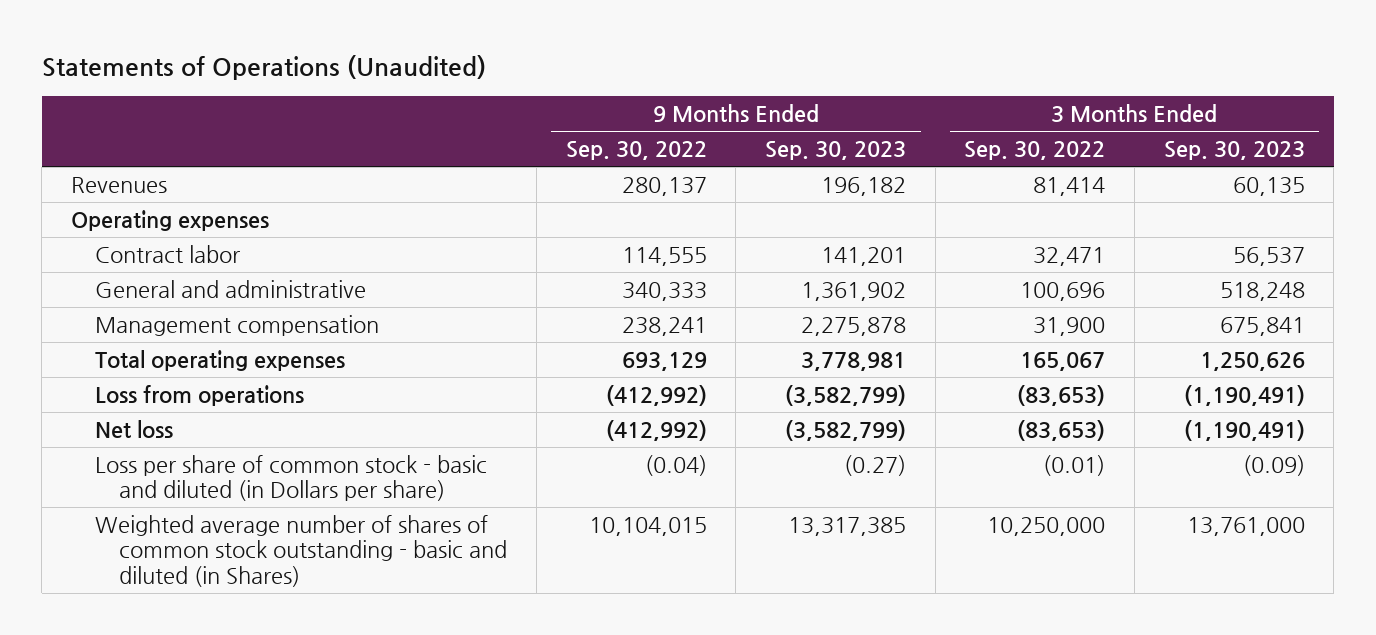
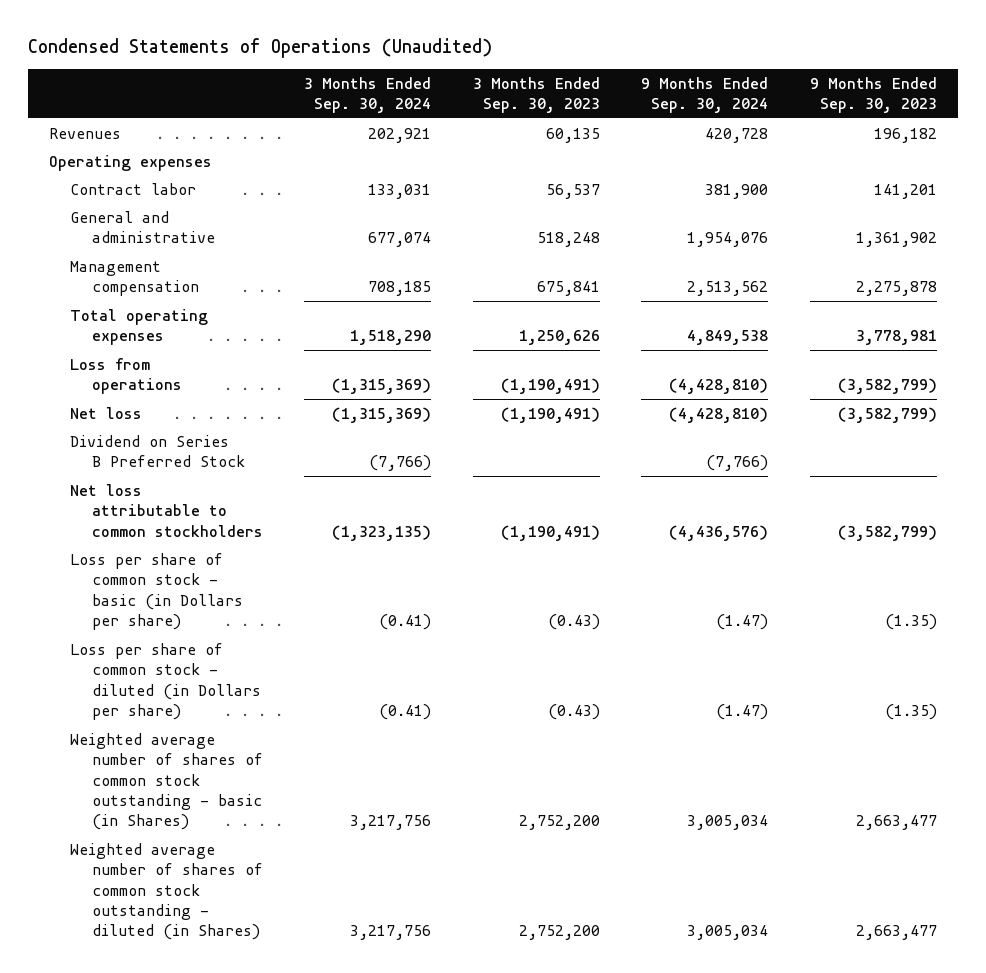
- Statements of Operations (Unaudited)
+ Condensed Statements of Operations (Unaudited)
- | 9 Months Ended Sep. 30, 2022 | 9 Months Ended Sep. 30, 2023 | 3 Months Ended Sep. 30, 2022 | 3 Months Ended Sep. 30, 2023
+ | 3 Months Ended Sep. 30, 2024 | 3 Months Ended Sep. 30, 2023 | 9 Months Ended Sep. 30, 2024 | 9 Months Ended Sep. 30, 2023
- Loss per share of common stock - basic and diluted (in Dollars per share) | (0.04) | (0.27) | (0.01) | (0.09)
- Weighted average number of shares of common stock outstanding - basic and diluted (in Shares) | 10,104,015 | 13,317,385 | 10,250,000 | 13,761,000
+ Dividend on Series B Preferred Stock | (7,766) | | (7,766) |
+ Net loss attributable to common stockholders | (1,323,135) | (1,190,491) | (4,436,576) | (3,582,799)
+ Loss per share of common stock - basic (in Dollars per share) | (0.41) | (0.43) | (1.47) | (1.35)
+ Loss per share of common stock - diluted (in Dollars per share) | (0.41) | (0.43) | (1.47) | (1.35)
+ Weighted average number of shares of common stock outstanding - basic (in Shares) | 3,217,756 | 2,752,200 | 3,005,034 | 2,663,477
+ Weighted average number of shares of common stock outstanding - diluted (in Shares) | 3,217,756 | 2,752,200 | 3,005,034 | 2,663,477

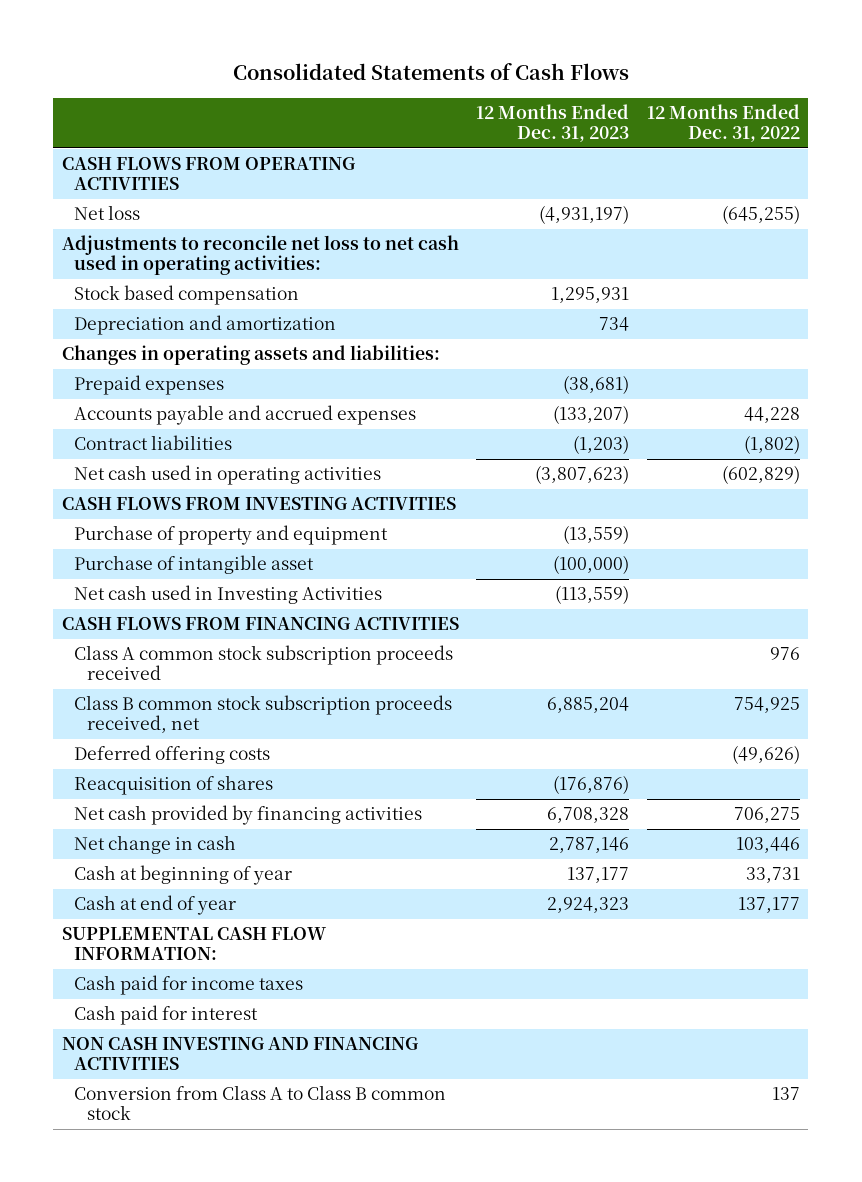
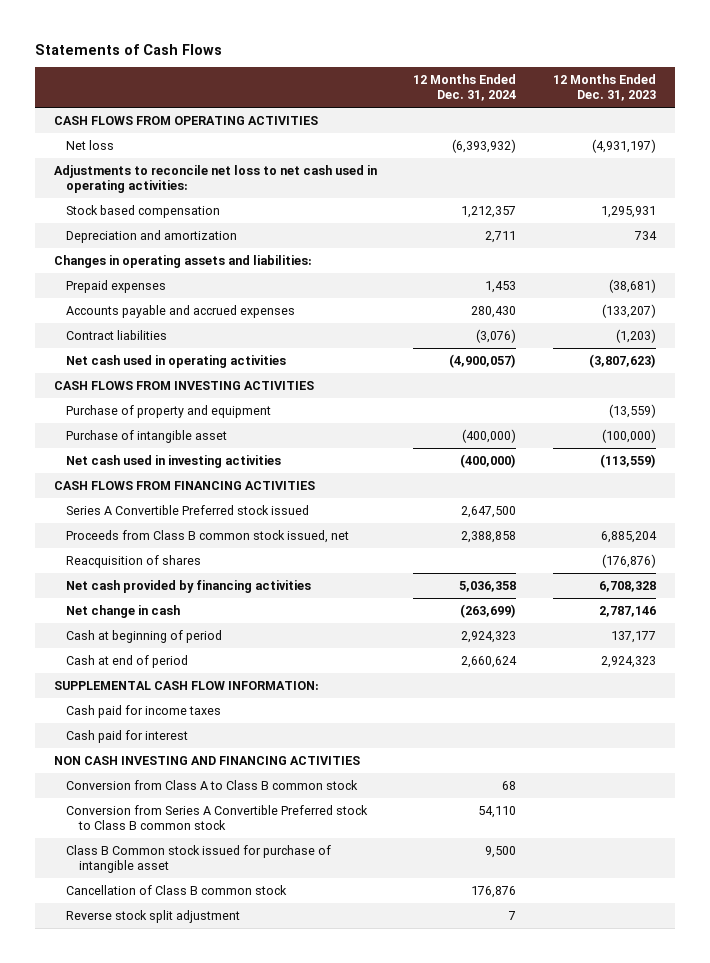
- Consolidated Statements of Cash Flows
+ Statements of Cash Flows
- | 12 Months Ended Dec. 31, 2023 | 12 Months Ended Dec. 31, 2022
+ | 12 Months Ended Dec. 31, 2024 | 12 Months Ended Dec. 31, 2023
- Net cash used in Investing Activities | (113,559) |
+ Net cash used in investing activities | (400,000) | (113,559)
- Class A common stock subscription proceeds received | | 976
- Class B common stock subscription proceeds received, net | 6,885,204 | 754,925
- Deferred offering costs | | (49,626)
+ Series A Convertible Preferred stock issued | 2,647,500 |
+ Proceeds from Class B common stock issued, net | 2,388,858 | 6,885,204
- Cash at beginning of year | 137,177 | 33,731
- Cash at end of year | 2,924,323 | 137,177
+ Cash at beginning of period | 2,924,323 | 137,177
+ Cash at end of period | 2,660,624 | 2,924,323
+ Conversion from Series A Convertible Preferred stock to Class B common stock | 54,110 |
+ Class B Common stock issued for purchase of intangible asset | 9,500 |
+ Cancellation of Class B common stock | 176,876 |
+ Reverse stock split adjustment | 7 |

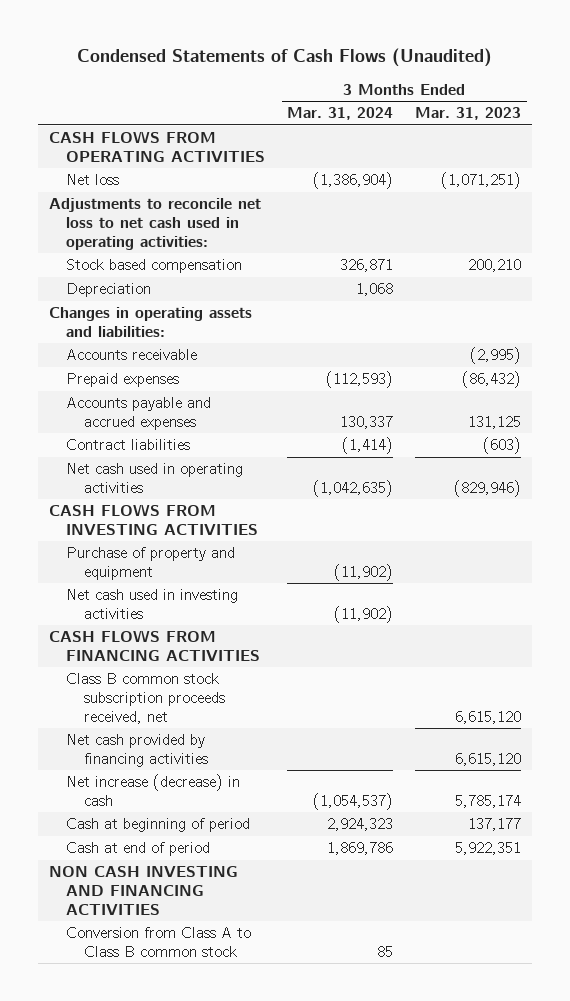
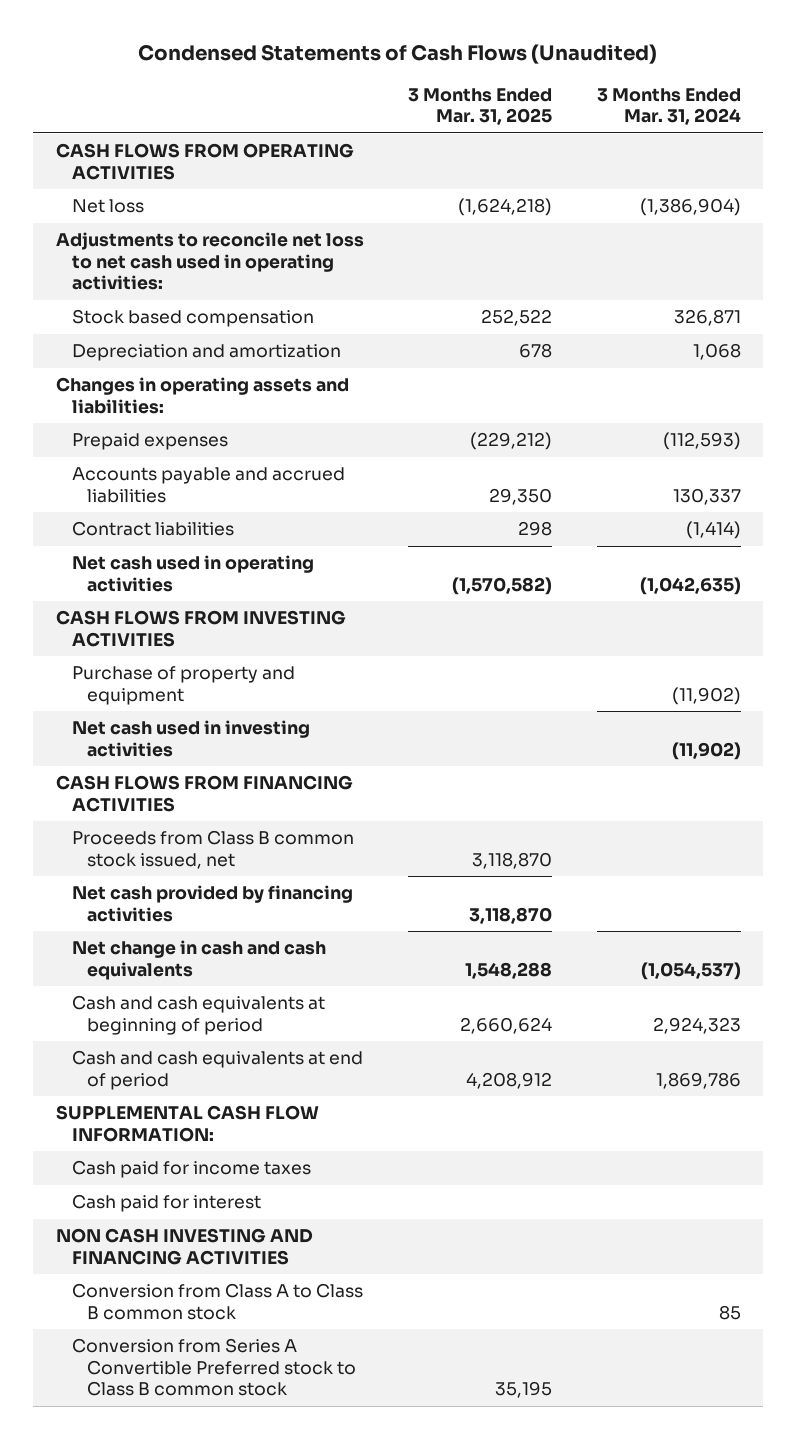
- | 3 Months Ended Mar. 31, 2024 | 3 Months Ended Mar. 31, 2023
+ | 3 Months Ended Mar. 31, 2025 | 3 Months Ended Mar. 31, 2024
- Depreciation | 1,068 |
+ Depreciation and amortization | 678 | 1,068
- Accounts receivable | | (2,995)
- Accounts payable and accrued expenses | 130,337 | 131,125
+ Accounts payable and accrued liabilities | 29,350 | 130,337
- Class B common stock subscription proceeds received, net | | 6,615,120
+ Proceeds from Class B common stock issued, net | 3,118,870 |
- Net increase (decrease) in cash | (1,054,537) | 5,785,174
- Cash at beginning of period | 2,924,323 | 137,177
- Cash at end of period | 1,869,786 | 5,922,351
+ Net change in cash and cash equivalents | 1,548,288 | (1,054,537)
+ Cash and cash equivalents at beginning of period | 2,660,624 | 2,924,323
+ Cash and cash equivalents at end of period | 4,208,912 | 1,869,786
+ SUPPLEMENTAL CASH FLOW INFORMATION:
+ Cash paid for income taxes
+ Cash paid for interest
+ Conversion from Series A Convertible Preferred stock to Class B common stock | 35,195 |

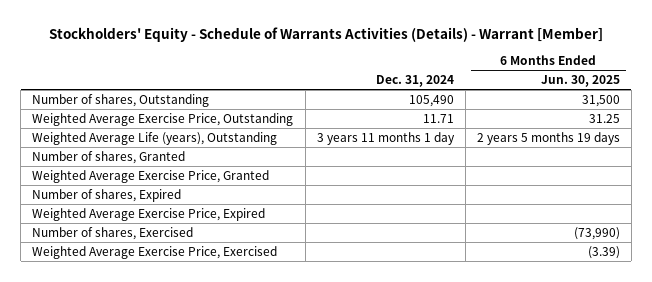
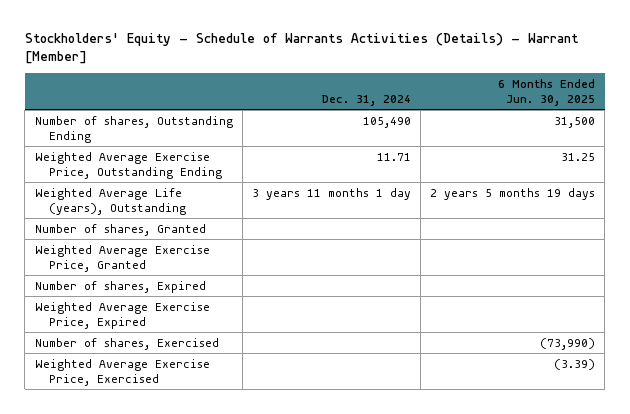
- Number of shares, Outstanding | 105,490 | 31,500
- Weighted Average Exercise Price, Outstanding | 11.71 | 31.25
+ Number of shares, Outstanding Ending | 105,490 | 31,500
+ Weighted Average Exercise Price, Outstanding Ending | 11.71 | 31.25

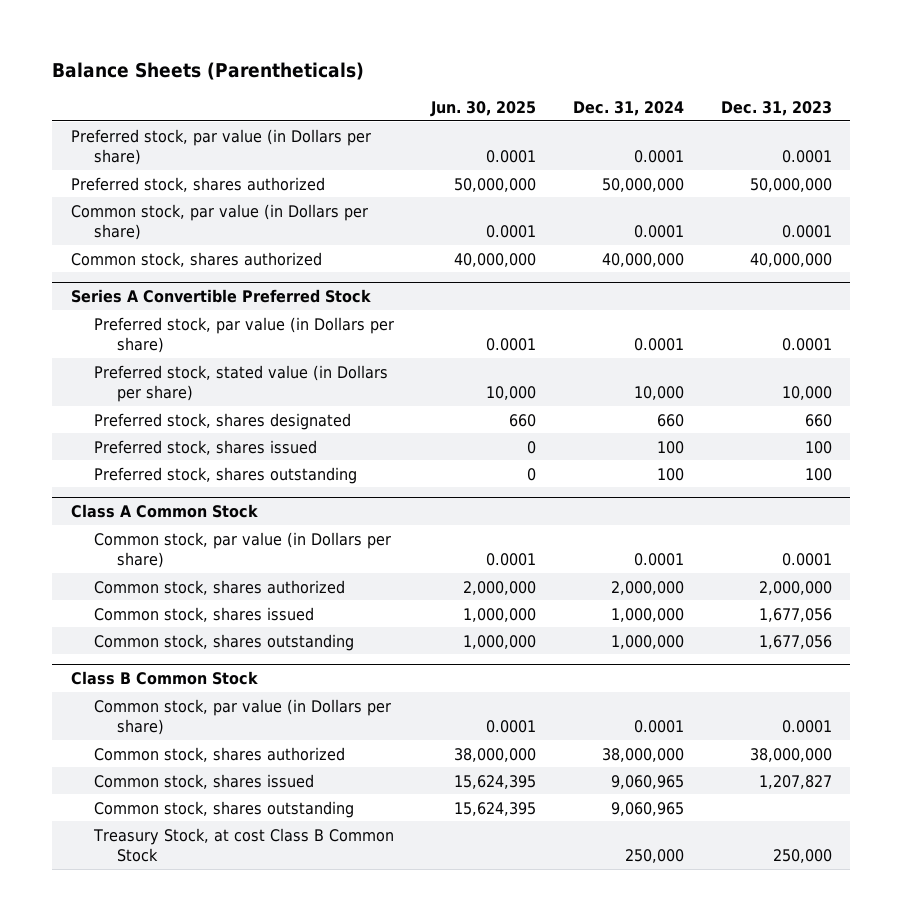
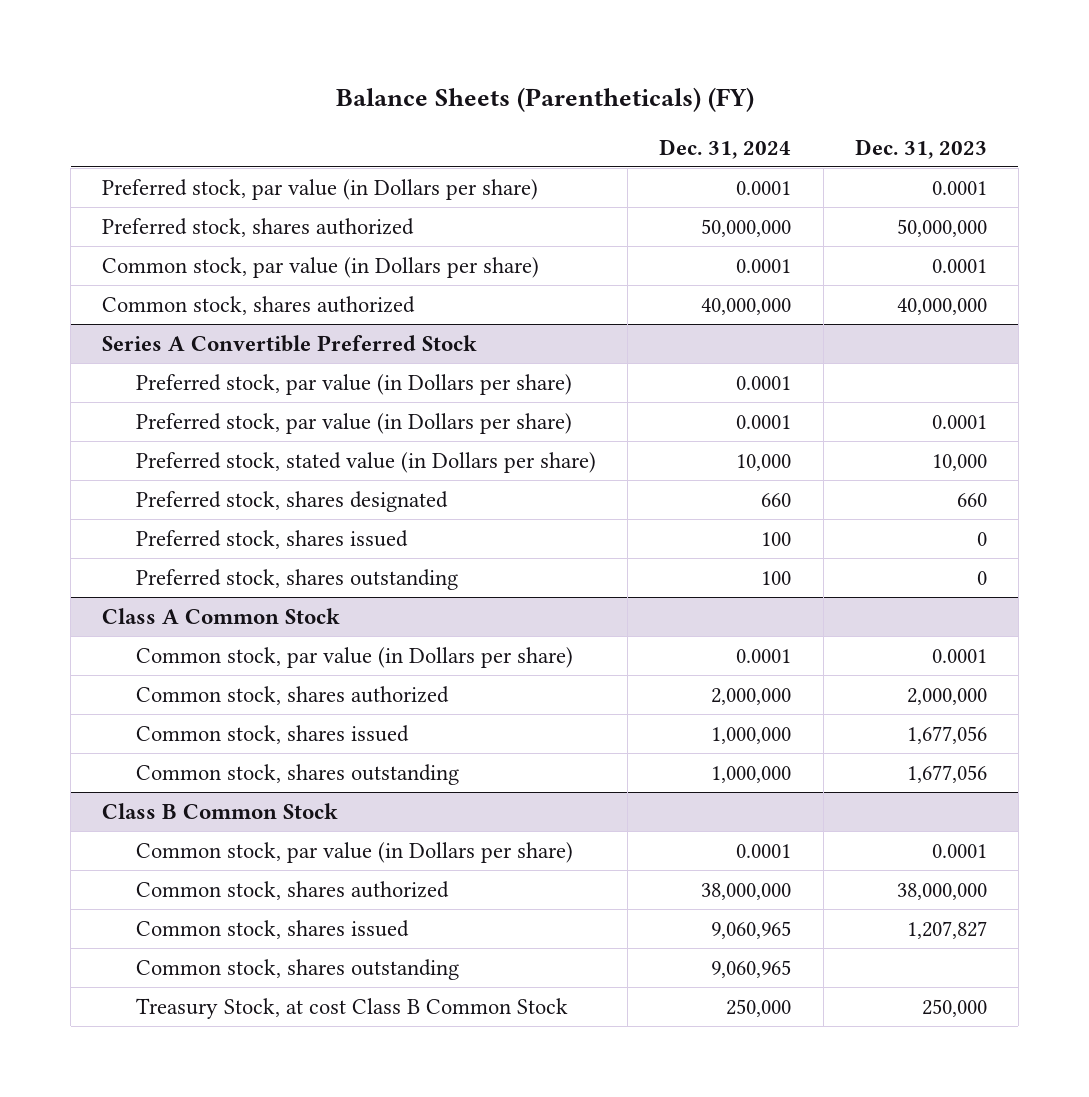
- Balance Sheets (Parentheticals)
+ Balance Sheets (Parentheticals) (FY)
- | Jun. 30, 2025 | Dec. 31, 2024 | Dec. 31, 2023
+ | Dec. 31, 2024 | Dec. 31, 2023
@ Series A Convertible Preferred Stock
+ Preferred stock, par value (in Dollars per share) | 0.0001 |
- Preferred stock, shares issued | 0 | 100 | 100
- Preferred stock, shares outstanding | 0 | 100 | 100
+ Preferred stock, shares issued | 100 | 0
+ Preferred stock, shares outstanding | 100 | 0

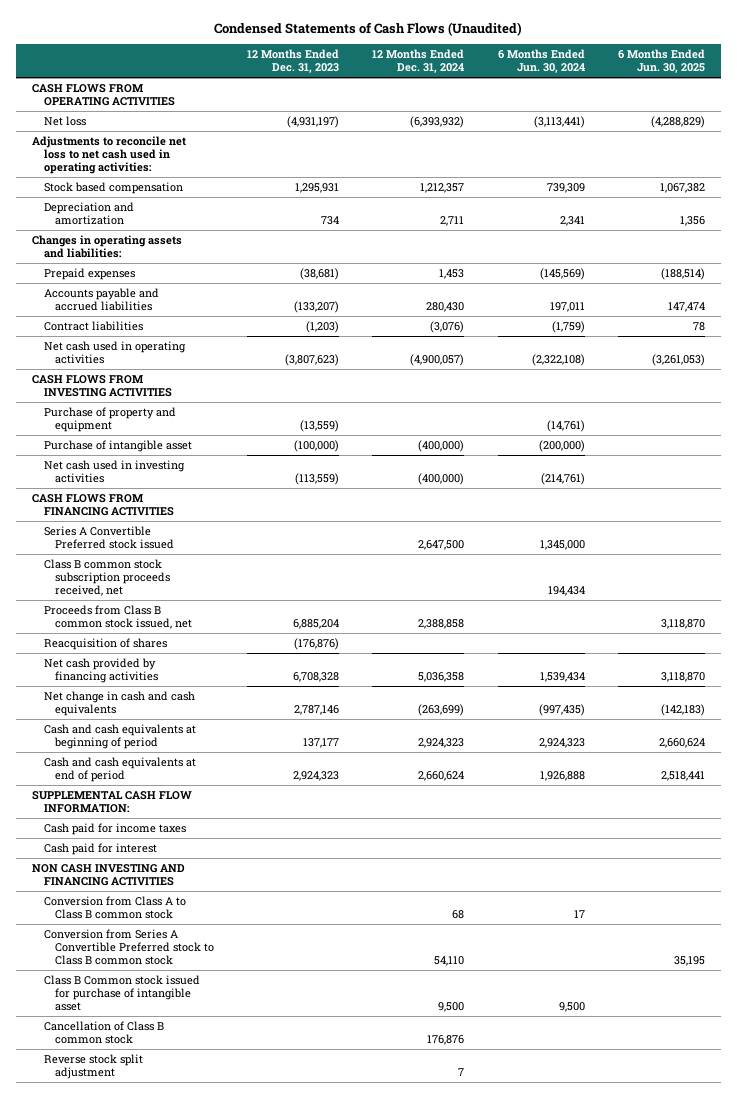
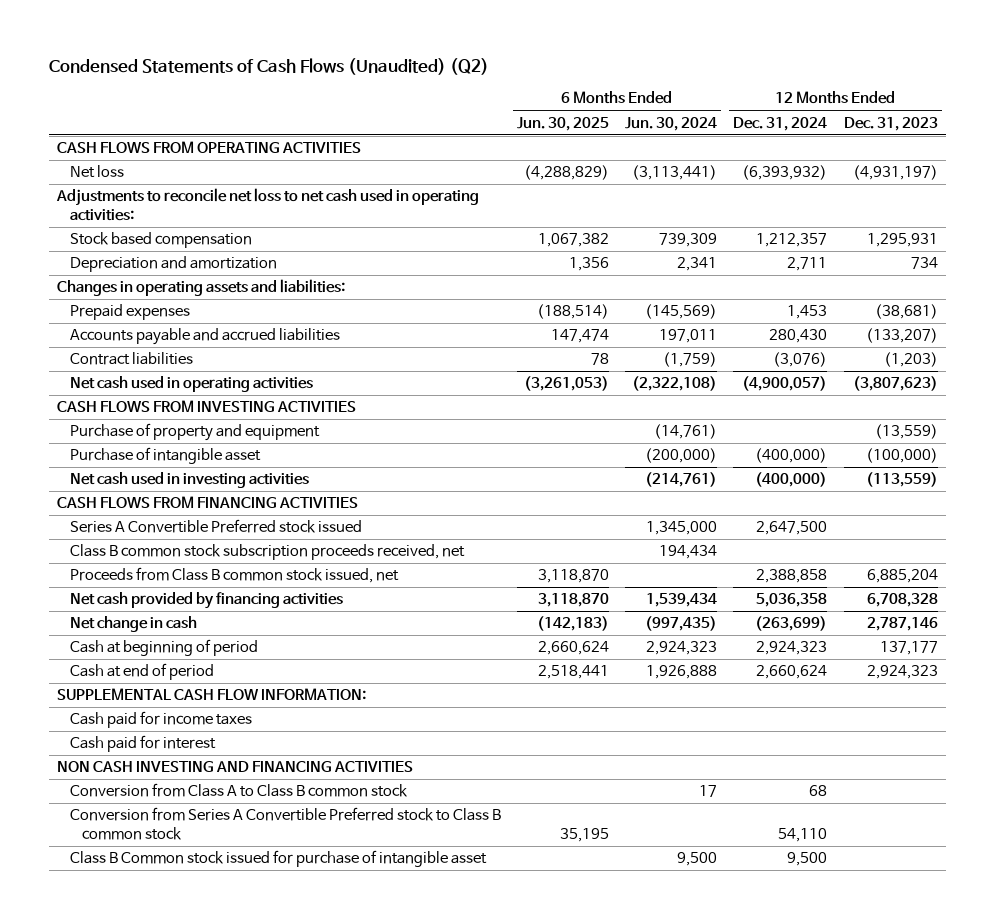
- Condensed Statements of Cash Flows (Unaudited)
+ Condensed Statements of Cash Flows (Unaudited) (Q2)
- | 12 Months Ended Dec. 31, 2023 | 12 Months Ended Dec. 31, 2024 | 6 Months Ended Jun. 30, 2024 | 6 Months Ended Jun. 30, 2025
+ | 6 Months Ended Jun. 30, 2025 | 6 Months Ended Jun. 30, 2024 | 12 Months Ended Dec. 31, 2024 | 12 Months Ended Dec. 31, 2023
- Reacquisition of shares | (176,876) | | |
- Net change in cash and cash equivalents | 2,787,146 | (263,699) | (997,435) | (142,183)
- Cash and cash equivalents at beginning of period | 137,177 | 2,924,323 | 2,924,323 | 2,660,624
- Cash and cash equivalents at end of period | 2,924,323 | 2,660,624 | 1,926,888 | 2,518,441
+ Net change in cash | (142,183) | (997,435) | (263,699) | 2,787,146
+ Cash at beginning of period | 2,660,624 | 2,924,323 | 2,924,323 | 137,177
+ Cash at end of period | 2,518,441 | 1,926,888 | 2,660,624 | 2,924,323
- Cancellation of Class B common stock | | 176,876 | |
- Reverse stock split adjustment | | 7 | |

